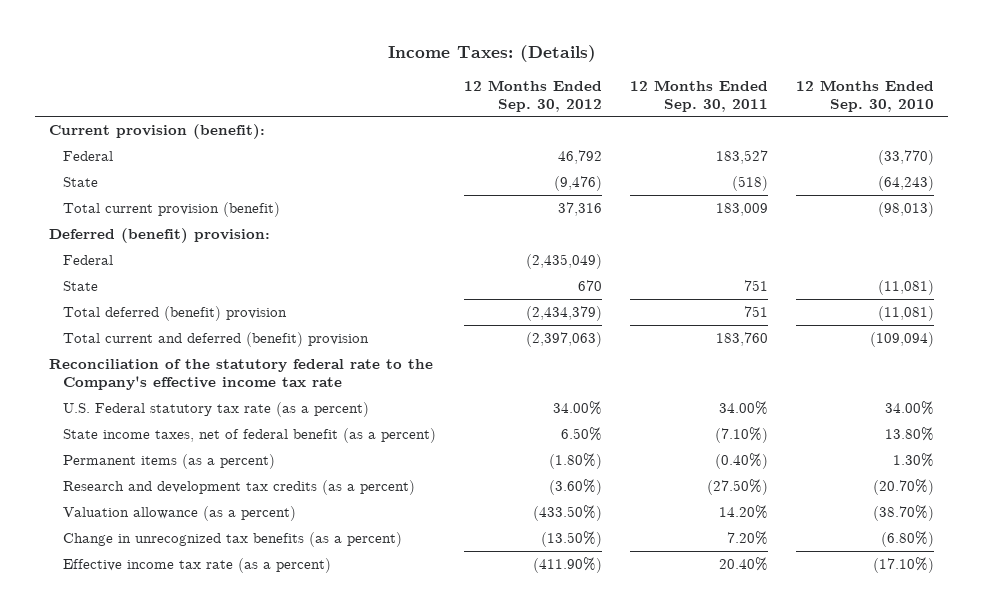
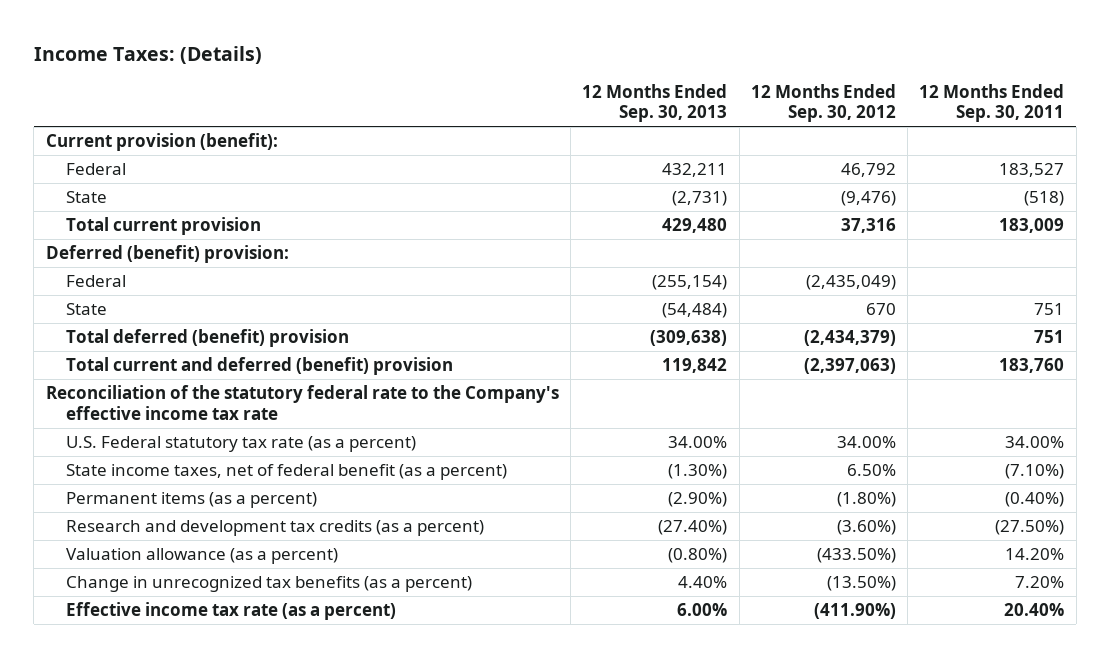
- | 12 Months Ended Sep. 30, 2012 | 12 Months Ended Sep. 30, 2011 | 12 Months Ended Sep. 30, 2010
+ | 12 Months Ended Sep. 30, 2013 | 12 Months Ended Sep. 30, 2012 | 12 Months Ended Sep. 30, 2011
- Total current provision (benefit) | 37,316 | 183,009 | (98,013)
+ Total current provision | 429,480 | 37,316 | 183,009

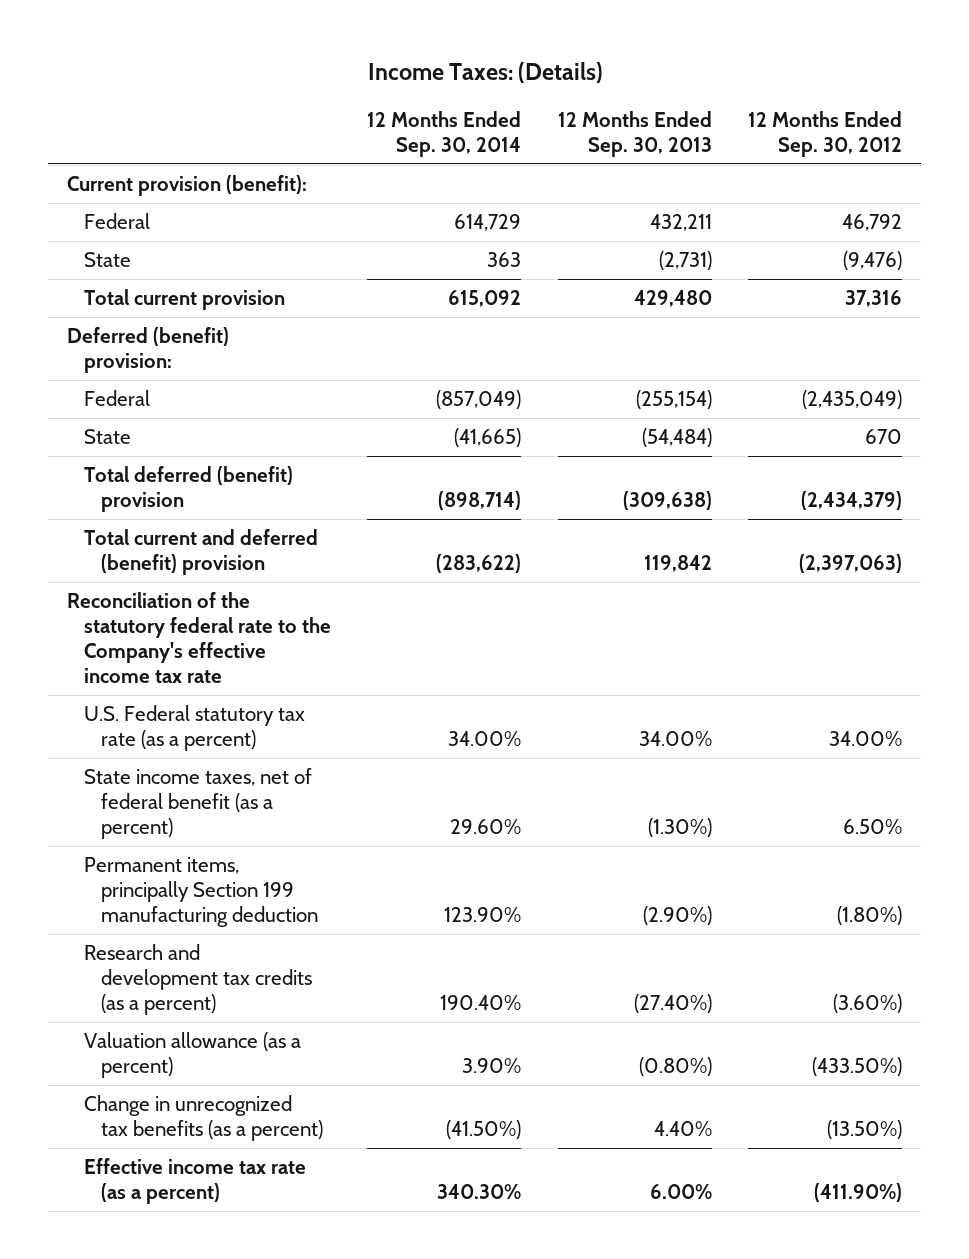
- | 12 Months Ended Sep. 30, 2013 | 12 Months Ended Sep. 30, 2012 | 12 Months Ended Sep. 30, 2011
+ | 12 Months Ended Sep. 30, 2014 | 12 Months Ended Sep. 30, 2013 | 12 Months Ended Sep. 30, 2012
- Permanent items (as a percent) | (2.90%) | (1.80%) | (0.40%)
+ Permanent items, principally Section 199 manufacturing deduction | 123.90% | (2.90%) | (1.80%)

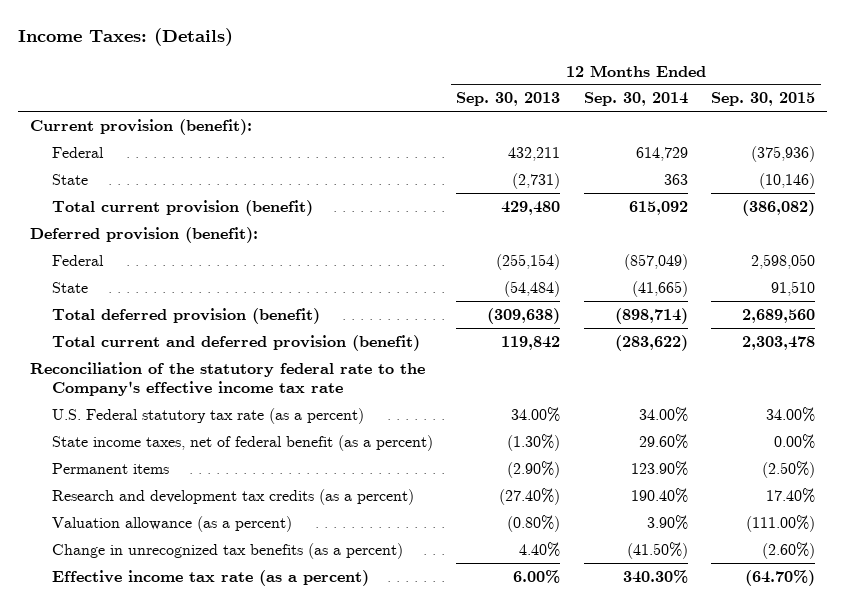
- | 12 Months Ended Sep. 30, 2014 | 12 Months Ended Sep. 30, 2013 | 12 Months Ended Sep. 30, 2012
+ | 12 Months Ended Sep. 30, 2013 | 12 Months Ended Sep. 30, 2014 | 12 Months Ended Sep. 30, 2015
- Total current provision | 615,092 | 429,480 | 37,316
- Deferred (benefit) provision:
+ Total current provision (benefit) | 429,480 | 615,092 | (386,082)
+ Deferred provision (benefit):
- Total deferred (benefit) provision | (898,714) | (309,638) | (2,434,379)
- Total current and deferred (benefit) provision | (283,622) | 119,842 | (2,397,063)
+ Total deferred provision (benefit) | (309,638) | (898,714) | 2,689,560
+ Total current and deferred provision (benefit) | 119,842 | (283,622) | 2,303,478
- Permanent items, principally Section 199 manufacturing deduction | 123.90% | (2.90%) | (1.80%)
+ Permanent items | (2.90%) | 123.90% | (2.50%)

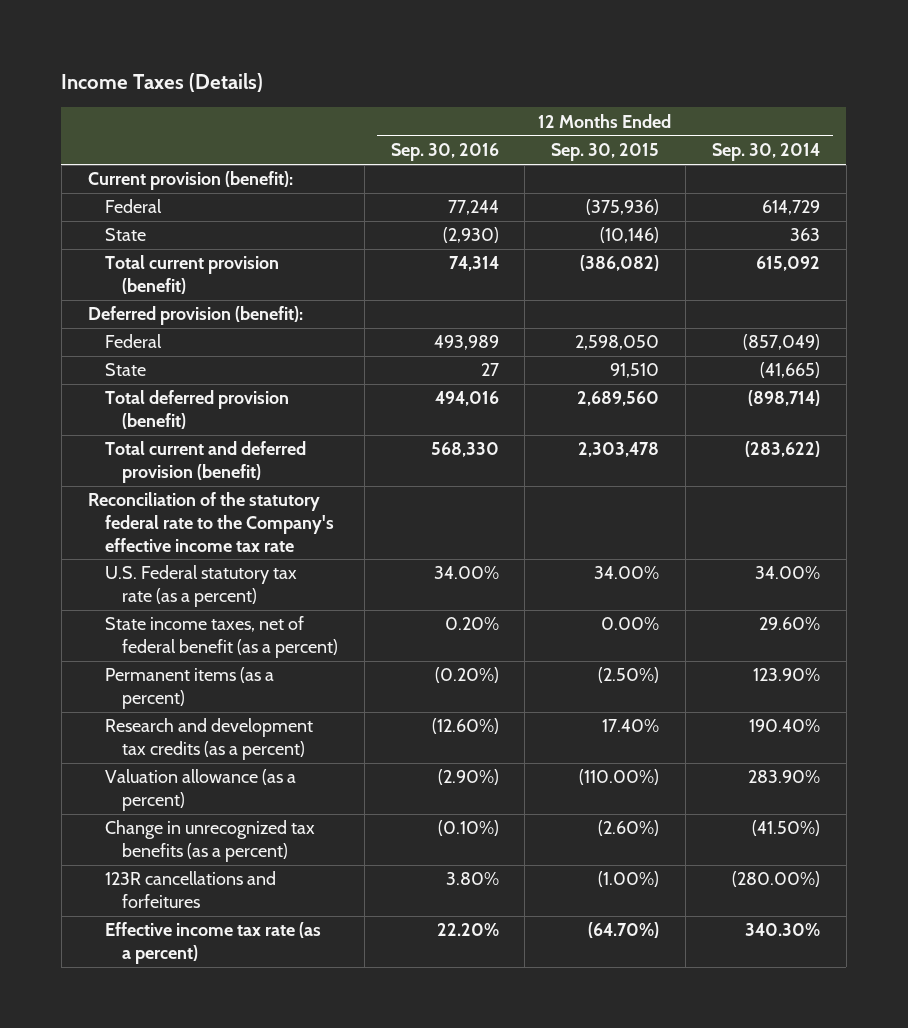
- Income Taxes: (Details)
+ Income Taxes (Details)
- | 12 Months Ended Sep. 30, 2013 | 12 Months Ended Sep. 30, 2014 | 12 Months Ended Sep. 30, 2015
+ | 12 Months Ended Sep. 30, 2016 | 12 Months Ended Sep. 30, 2015 | 12 Months Ended Sep. 30, 2014
- Permanent items | (2.90%) | 123.90% | (2.50%)
+ Permanent items (as a percent) | (0.20%) | (2.50%) | 123.90%
- Valuation allowance (as a percent) | (0.80%) | 3.90% | (111.00%)
+ Valuation allowance (as a percent) | (2.90%) | (110.00%) | 283.90%
+ 123R cancellations and forfeitures | 3.80% | (1.00%) | (280.00%)

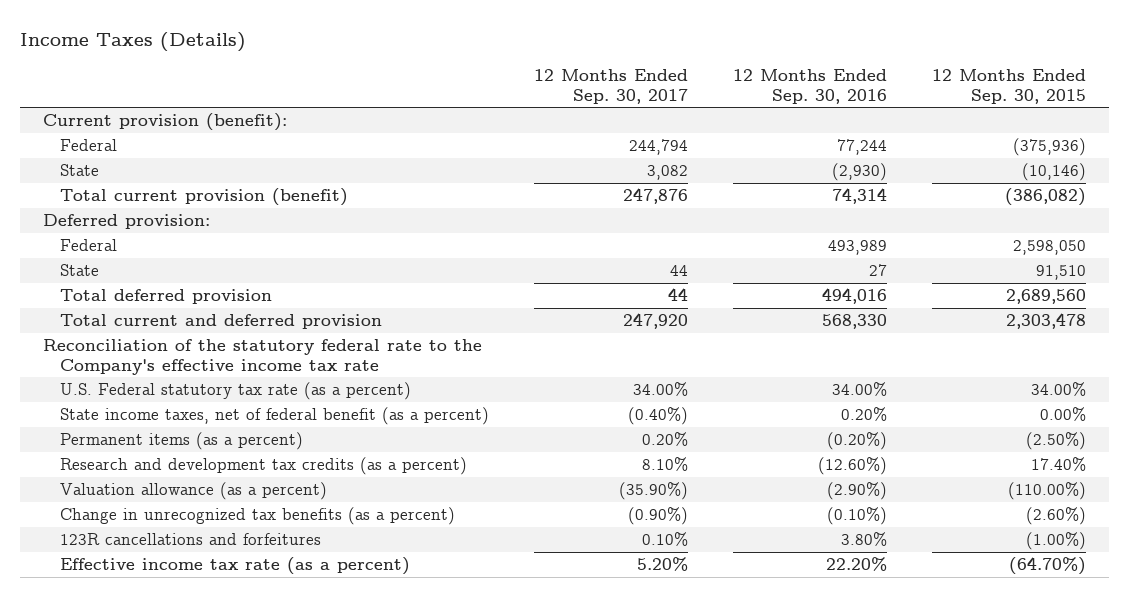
- | 12 Months Ended Sep. 30, 2016 | 12 Months Ended Sep. 30, 2015 | 12 Months Ended Sep. 30, 2014
+ | 12 Months Ended Sep. 30, 2017 | 12 Months Ended Sep. 30, 2016 | 12 Months Ended Sep. 30, 2015
- Deferred provision (benefit):
+ Deferred provision:
- Total deferred provision (benefit) | 494,016 | 2,689,560 | (898,714)
- Total current and deferred provision (benefit) | 568,330 | 2,303,478 | (283,622)
+ Total deferred provision | 44 | 494,016 | 2,689,560
+ Total current and deferred provision | 247,920 | 568,330 | 2,303,478

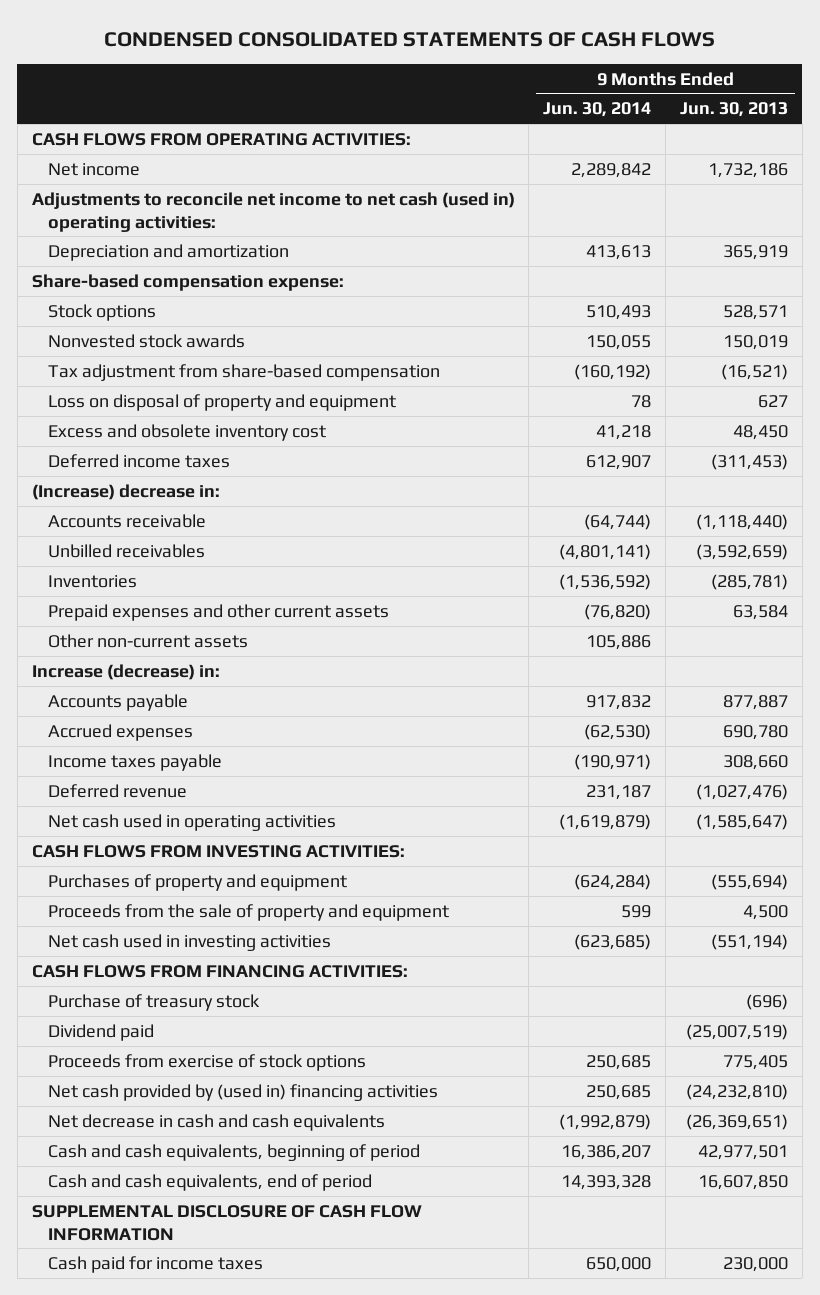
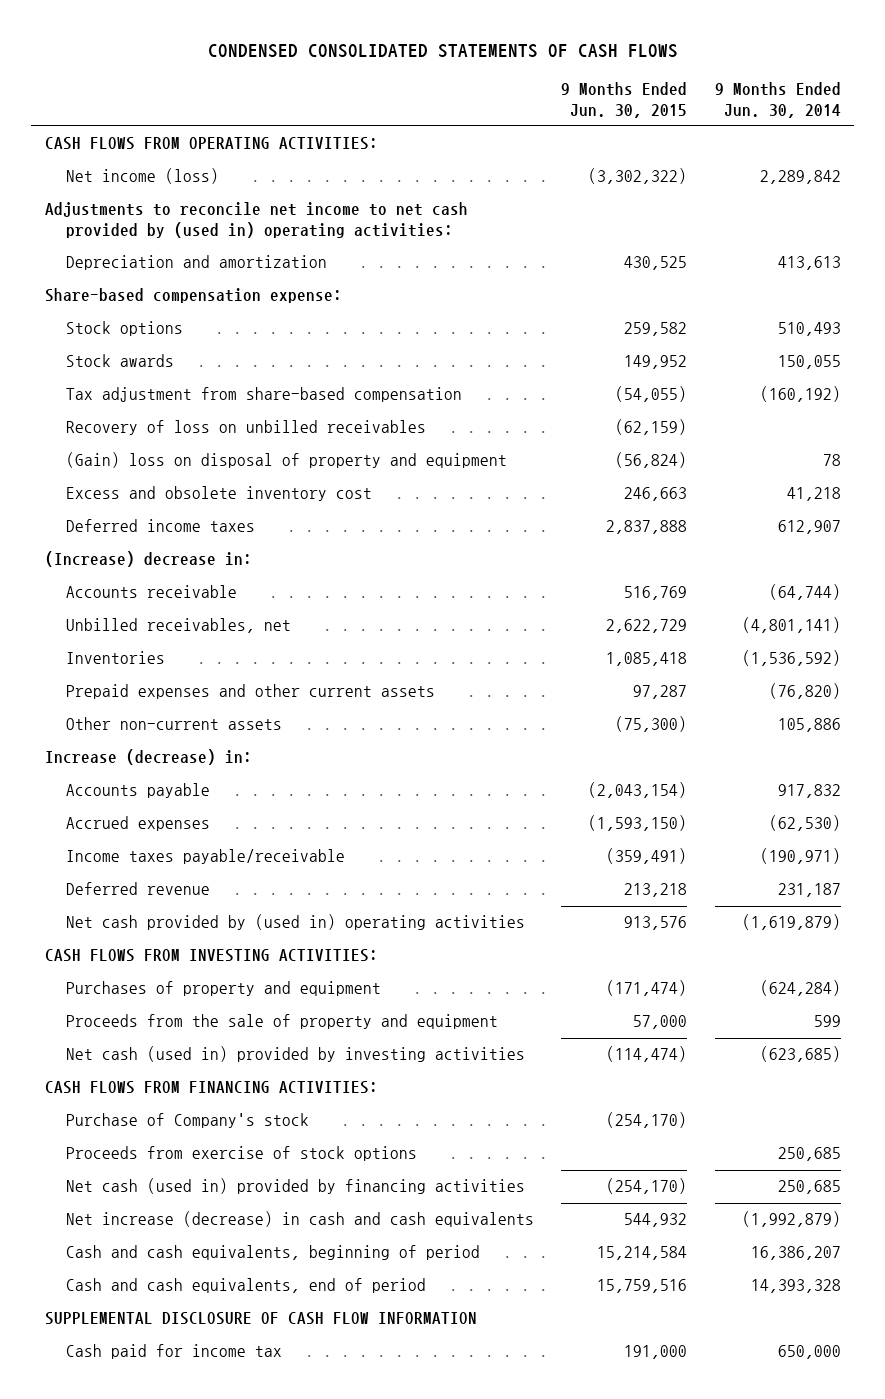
- | 9 Months Ended Jun. 30, 2014 | 9 Months Ended Jun. 30, 2013
+ | 9 Months Ended Jun. 30, 2015 | 9 Months Ended Jun. 30, 2014
- Net income | 2,289,842 | 1,732,186
- Adjustments to reconcile net income to net cash (used in) operating activities:
+ Net income (loss) | (3,302,322) | 2,289,842
+ Adjustments to reconcile net income to net cash provided by (used in) operating activities:
- Nonvested stock awards | 150,055 | 150,019
+ Stock awards | 149,952 | 150,055
- Loss on disposal of property and equipment | 78 | 627
+ Recovery of loss on unbilled receivables | (62,159) |
+ (Gain) loss on disposal of property and equipment | (56,824) | 78
- Unbilled receivables | (4,801,141) | (3,592,659)
+ Unbilled receivables, net | 2,622,729 | (4,801,141)
- Income taxes payable | (190,971) | 308,660
+ Income taxes payable/receivable | (359,491) | (190,971)
- Net cash used in operating activities | (1,619,879) | (1,585,647)
+ Net cash provided by (used in) operating activities | 913,576 | (1,619,879)
- Net cash used in investing activities | (623,685) | (551,194)
+ Net cash (used in) provided by investing activities | (114,474) | (623,685)
- Purchase of treasury stock | | (696)
- Dividend paid | | (25,007,519)
+ Purchase of Company's stock | (254,170) |
- Net cash provided by (used in) financing activities | 250,685 | (24,232,810)
- Net decrease in cash and cash equivalents | (1,992,879) | (26,369,651)
+ Net cash (used in) provided by financing activities | (254,170) | 250,685
+ Net increase (decrease) in cash and cash equivalents | 544,932 | (1,992,879)
- Cash paid for income taxes | 650,000 | 230,000
+ Cash paid for income tax | 191,000 | 650,000

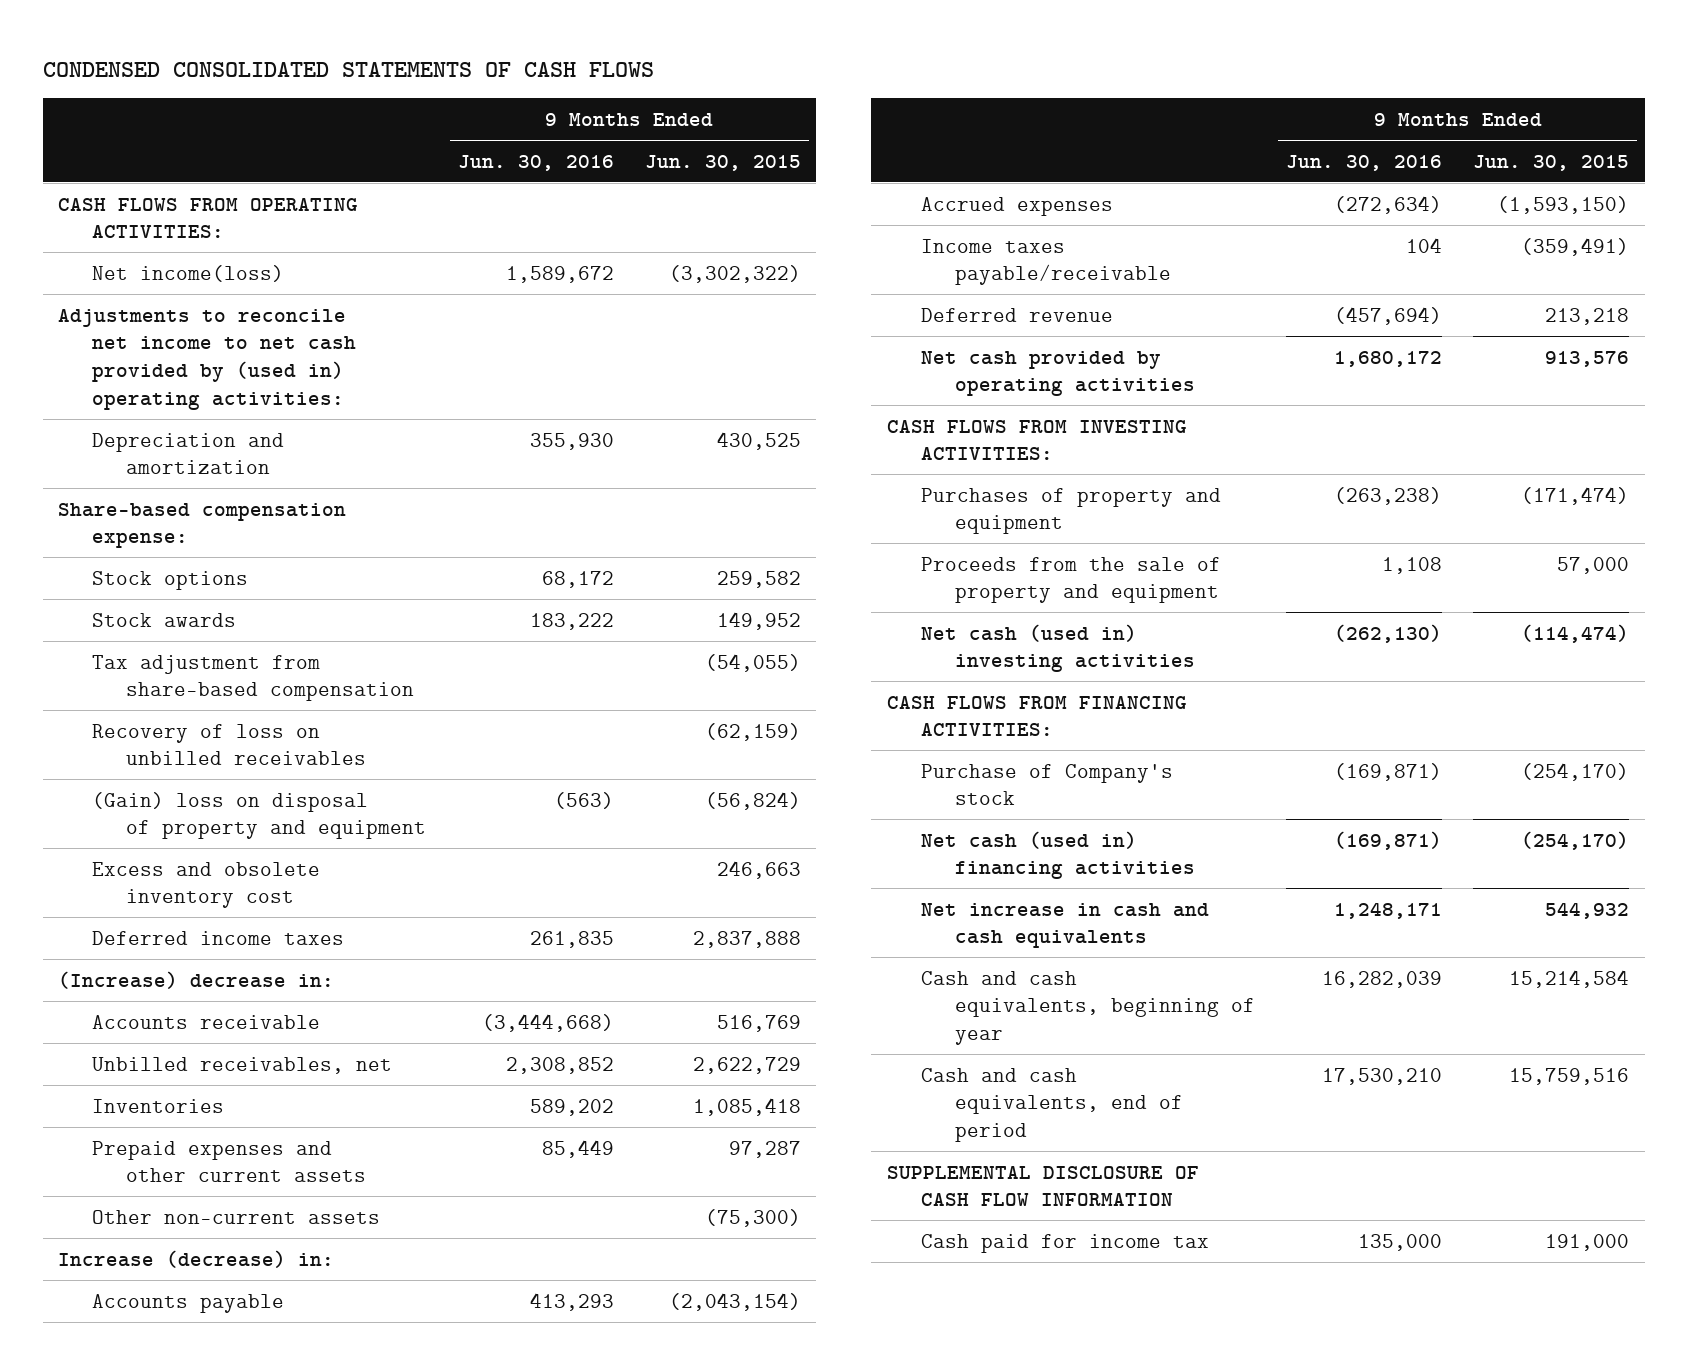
- | 9 Months Ended Jun. 30, 2015 | 9 Months Ended Jun. 30, 2014
+ | 9 Months Ended Jun. 30, 2016 | 9 Months Ended Jun. 30, 2015
- Net income (loss) | (3,302,322) | 2,289,842
+ Net income(loss) | 1,589,672 | (3,302,322)
- Net cash provided by (used in) operating activities | 913,576 | (1,619,879)
+ Net cash provided by operating activities | 1,680,172 | 913,576
- Net cash (used in) provided by investing activities | (114,474) | (623,685)
+ Net cash (used in) investing activities | (262,130) | (114,474)
- Proceeds from exercise of stock options | | 250,685
- Net cash (used in) provided by financing activities | (254,170) | 250,685
- Net increase (decrease) in cash and cash equivalents | 544,932 | (1,992,879)
- Cash and cash equivalents, beginning of period | 15,214,584 | 16,386,207
+ Net cash (used in) financing activities | (169,871) | (254,170)
+ Net increase in cash and cash equivalents | 1,248,171 | 544,932
+ Cash and cash equivalents, beginning of year | 16,282,039 | 15,214,584

